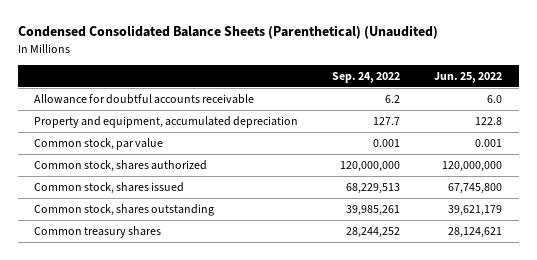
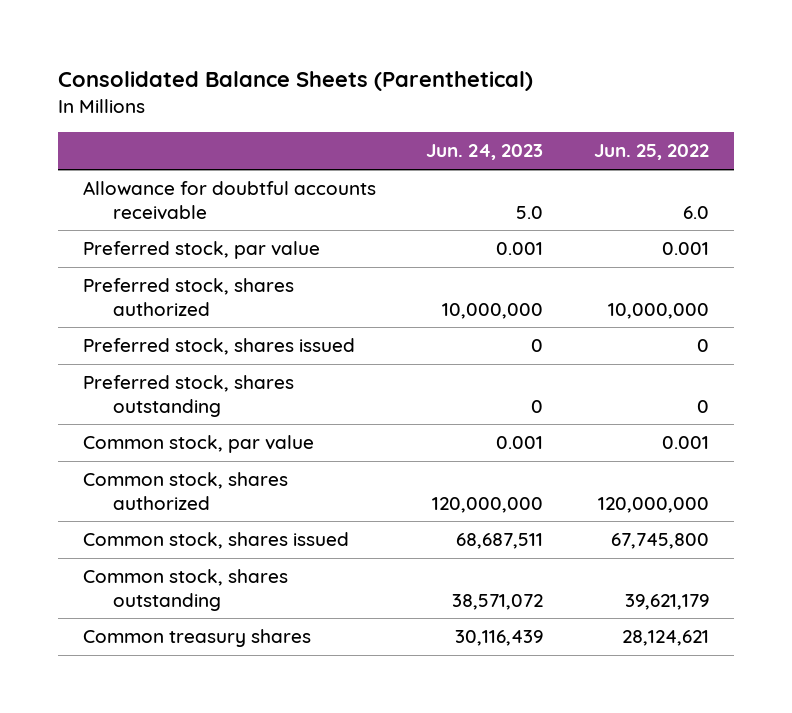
- Condensed Consolidated Balance Sheets (Parenthetical) (Unaudited)
+ Consolidated Balance Sheets (Parenthetical)
- | Sep. 24, 2022 | Jun. 25, 2022
+ | Jun. 24, 2023 | Jun. 25, 2022
- Property and equipment, accumulated depreciation | 127.7 | 122.8
+ Preferred stock, par value | 0.001 | 0.001
+ Preferred stock, shares authorized | 10,000,000 | 10,000,000
+ Preferred stock, shares issued | 0 | 0
+ Preferred stock, shares outstanding | 0 | 0

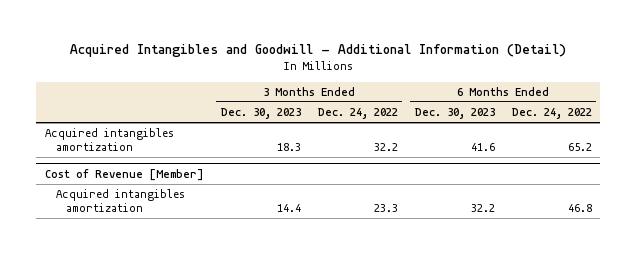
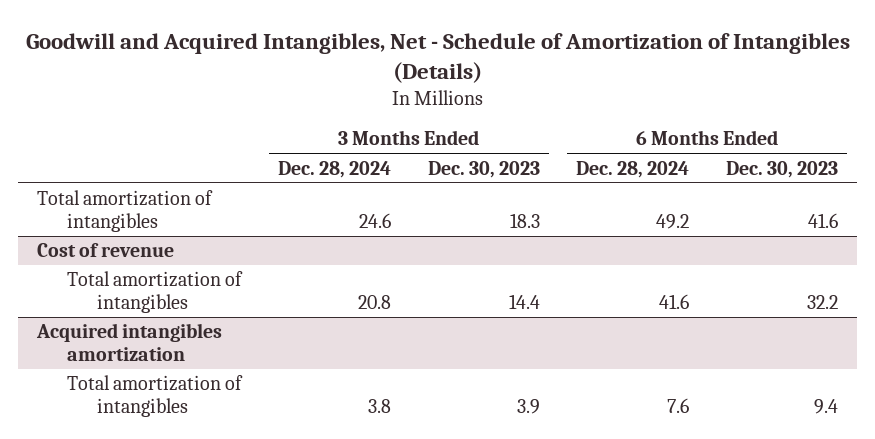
- Acquired Intangibles and Goodwill - Additional Information (Detail)
+ Goodwill and Acquired Intangibles, Net - Schedule of Amortization of Intangibles (Details)
- | 3 Months Ended Dec. 30, 2023 | 3 Months Ended Dec. 24, 2022 | 6 Months Ended Dec. 30, 2023 | 6 Months Ended Dec. 24, 2022
+ | 3 Months Ended Dec. 28, 2024 | 3 Months Ended Dec. 30, 2023 | 6 Months Ended Dec. 28, 2024 | 6 Months Ended Dec. 30, 2023
- Acquired intangibles amortization | 18.3 | 32.2 | 41.6 | 65.2
- Cost of Revenue [Member]
- Acquired intangibles amortization | 14.4 | 23.3 | 32.2 | 46.8
+ Total amortization of intangibles | 24.6 | 18.3 | 49.2 | 41.6
+ Cost of revenue
+ Total amortization of intangibles | 20.8 | 14.4 | 41.6 | 32.2
+ Acquired intangibles amortization
+ Total amortization of intangibles | 3.8 | 3.9 | 7.6 | 9.4

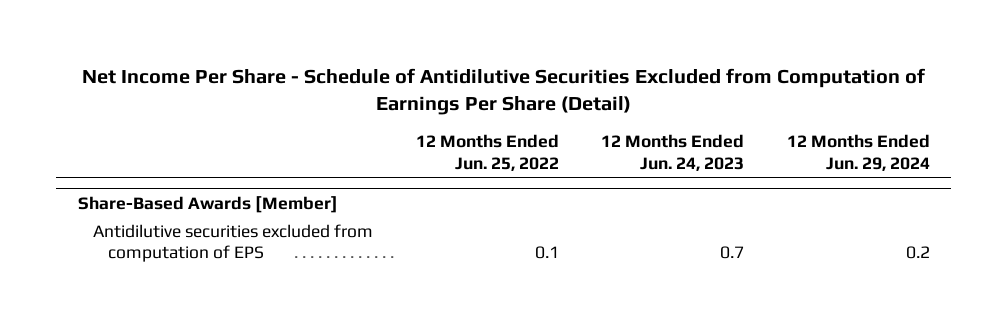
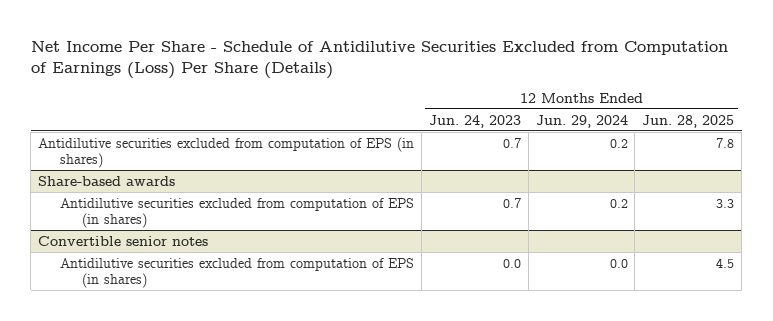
- Net Income Per Share - Schedule of Antidilutive Securities Excluded from Computation of Earnings Per Share (Detail)
+ Net Income Per Share - Schedule of Antidilutive Securities Excluded from Computation of Earnings (Loss) Per Share (Details)
- | 12 Months Ended Jun. 25, 2022 | 12 Months Ended Jun. 24, 2023 | 12 Months Ended Jun. 29, 2024
+ | 12 Months Ended Jun. 24, 2023 | 12 Months Ended Jun. 29, 2024 | 12 Months Ended Jun. 28, 2025
- Share-Based Awards [Member]
- Antidilutive securities excluded from computation of EPS | 0.1 | 0.7 | 0.2
+ Antidilutive securities excluded from computation of EPS (in shares) | 0.7 | 0.2 | 7.8
+ Share-based awards
+ Antidilutive securities excluded from computation of EPS (in shares) | 0.7 | 0.2 | 3.3
+ Convertible senior notes
+ Antidilutive securities excluded from computation of EPS (in shares) | 0.0 | 0.0 | 4.5

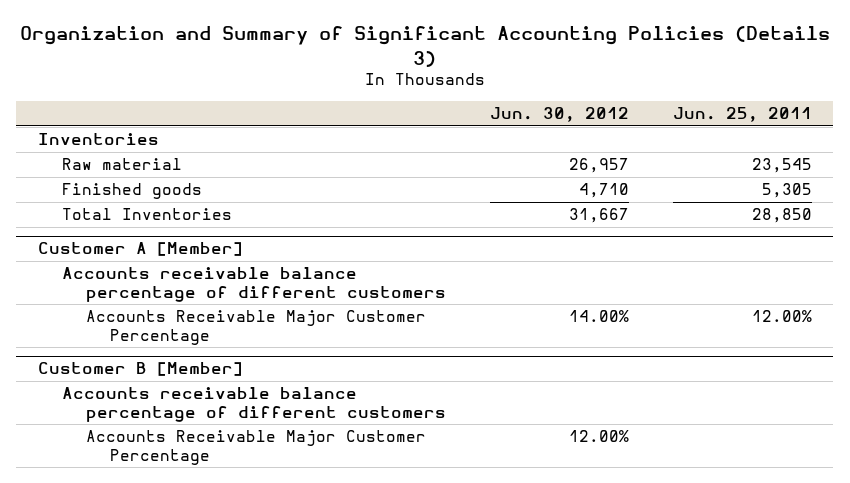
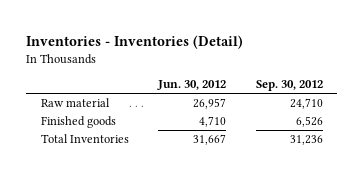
- Organization and Summary of Significant Accounting Policies (Details 3)
+ Inventories - Inventories (Detail)
- | Jun. 30, 2012 | Jun. 25, 2011
+ | Jun. 30, 2012 | Sep. 30, 2012
- Inventories
- Customer A [Member]
- Accounts receivable balance percentage of different customers
- Accounts Receivable Major Customer Percentage | 14.00% | 12.00%
- Customer B [Member]
- Accounts receivable balance percentage of different customers
- Accounts Receivable Major Customer Percentage | 12.00% |

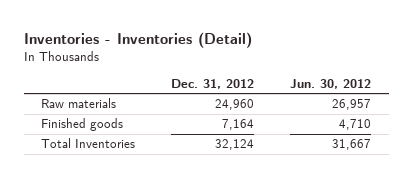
- | Jun. 30, 2012 | Sep. 30, 2012
+ | Dec. 31, 2012 | Jun. 30, 2012
- Raw material | 26,957 | 24,710
+ Raw materials | 24,960 | 26,957

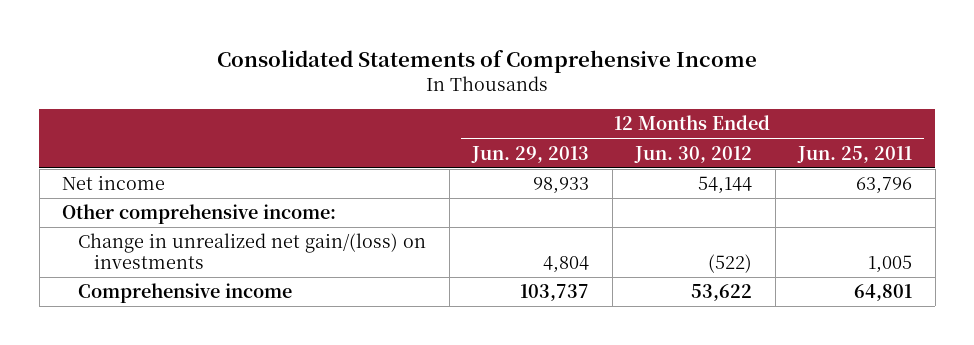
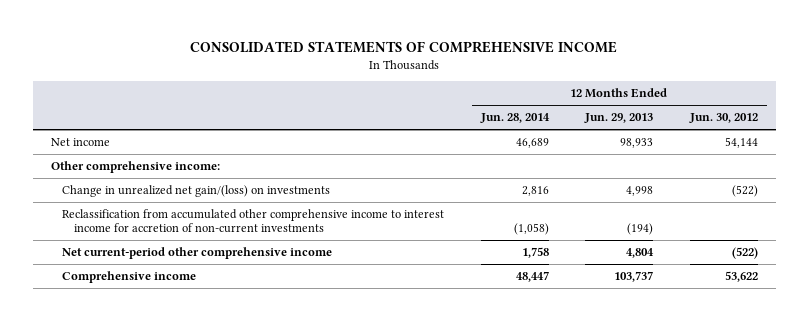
- Consolidated Statements of Comprehensive Income
+ CONSOLIDATED STATEMENTS OF COMPREHENSIVE INCOME
- | 12 Months Ended Jun. 29, 2013 | 12 Months Ended Jun. 30, 2012 | 12 Months Ended Jun. 25, 2011
+ | 12 Months Ended Jun. 28, 2014 | 12 Months Ended Jun. 29, 2013 | 12 Months Ended Jun. 30, 2012
- Change in unrealized net gain/(loss) on investments | 4,804 | (522) | 1,005
+ Change in unrealized net gain/(loss) on investments | 2,816 | 4,998 | (522)
+ Reclassification from accumulated other comprehensive income to interest income for accretion of non-current investments | (1,058) | (194) |
+ Net current-period other comprehensive income | 1,758 | 4,804 | (522)

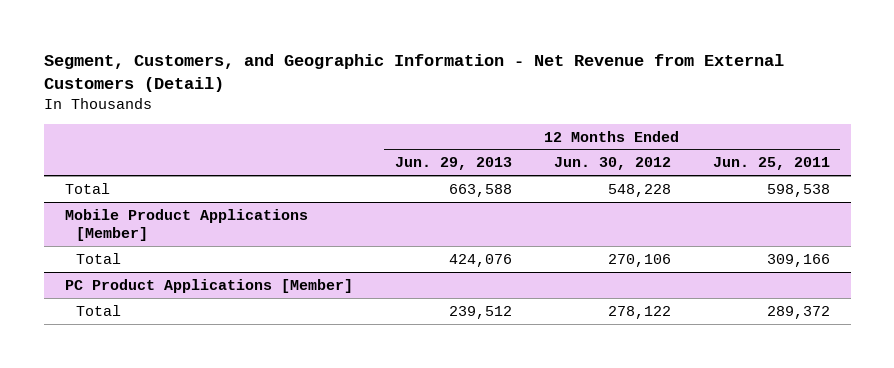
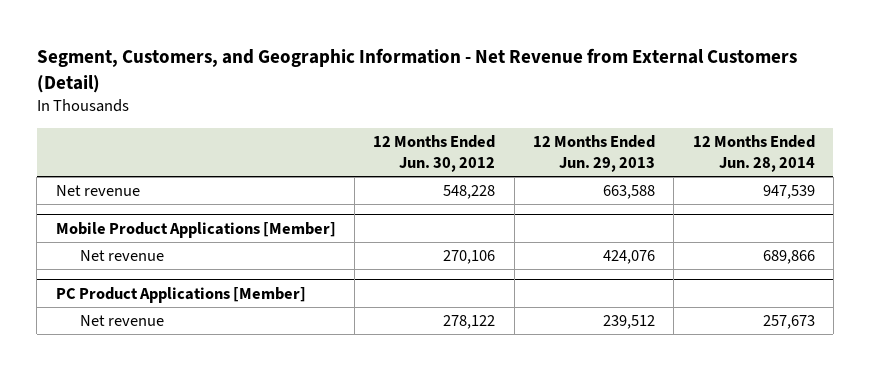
- | 12 Months Ended Jun. 29, 2013 | 12 Months Ended Jun. 30, 2012 | 12 Months Ended Jun. 25, 2011
+ | 12 Months Ended Jun. 30, 2012 | 12 Months Ended Jun. 29, 2013 | 12 Months Ended Jun. 28, 2014
- Total | 663,588 | 548,228 | 598,538
+ Net revenue | 548,228 | 663,588 | 947,539
@ Mobile Product Applications [Member]
- Total | 424,076 | 270,106 | 309,166
+ Net revenue | 270,106 | 424,076 | 689,866
@ PC Product Applications [Member]
- Total | 239,512 | 278,122 | 289,372
+ Net revenue | 278,122 | 239,512 | 257,673

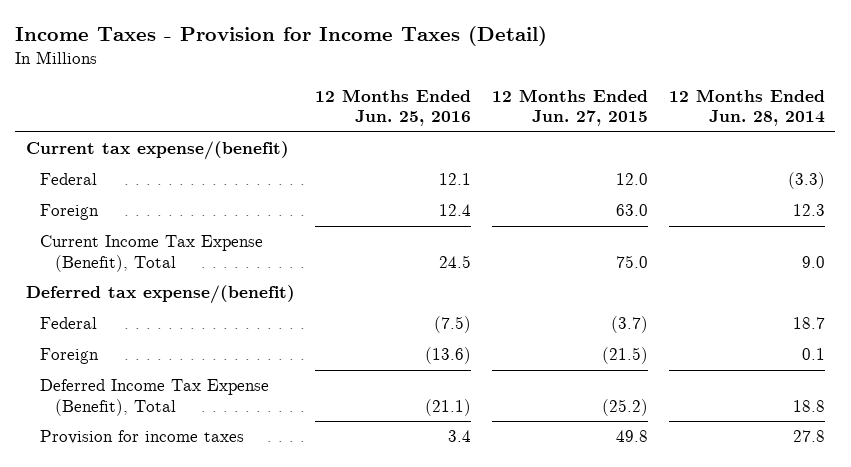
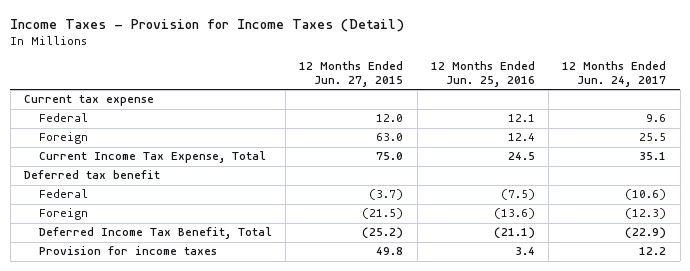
- | 12 Months Ended Jun. 25, 2016 | 12 Months Ended Jun. 27, 2015 | 12 Months Ended Jun. 28, 2014
+ | 12 Months Ended Jun. 27, 2015 | 12 Months Ended Jun. 25, 2016 | 12 Months Ended Jun. 24, 2017
- Current tax expense/(benefit)
+ Current tax expense
- Current Income Tax Expense (Benefit), Total | 24.5 | 75.0 | 9.0
- Deferred tax expense/(benefit)
+ Current Income Tax Expense, Total | 75.0 | 24.5 | 35.1
+ Deferred tax benefit
- Deferred Income Tax Expense (Benefit), Total | (21.1) | (25.2) | 18.8
+ Deferred Income Tax Benefit, Total | (25.2) | (21.1) | (22.9)

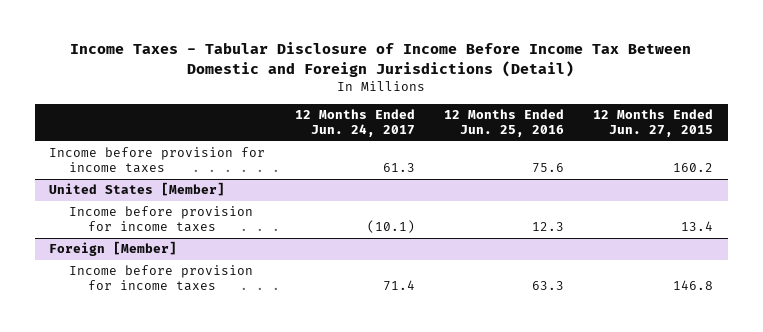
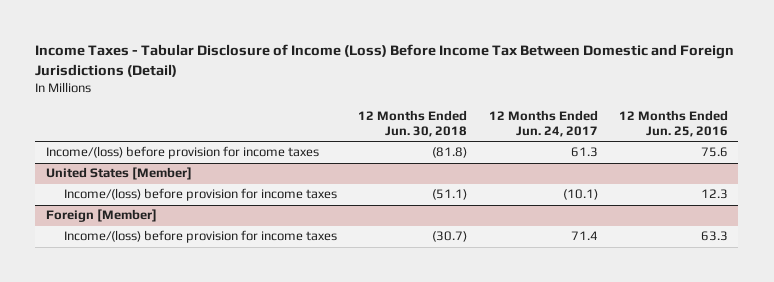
- Income Taxes - Tabular Disclosure of Income Before Income Tax Between Domestic and Foreign Jurisdictions (Detail)
+ Income Taxes - Tabular Disclosure of Income (Loss) Before Income Tax Between Domestic and Foreign Jurisdictions (Detail)
- | 12 Months Ended Jun. 24, 2017 | 12 Months Ended Jun. 25, 2016 | 12 Months Ended Jun. 27, 2015
+ | 12 Months Ended Jun. 30, 2018 | 12 Months Ended Jun. 24, 2017 | 12 Months Ended Jun. 25, 2016
- Income before provision for income taxes | 61.3 | 75.6 | 160.2
+ Income/(loss) before provision for income taxes | (81.8) | 61.3 | 75.6
@ United States [Member]
- Income before provision for income taxes | (10.1) | 12.3 | 13.4
+ Income/(loss) before provision for income taxes | (51.1) | (10.1) | 12.3
@ Foreign [Member]
- Income before provision for income taxes | 71.4 | 63.3 | 146.8
+ Income/(loss) before provision for income taxes | (30.7) | 71.4 | 63.3

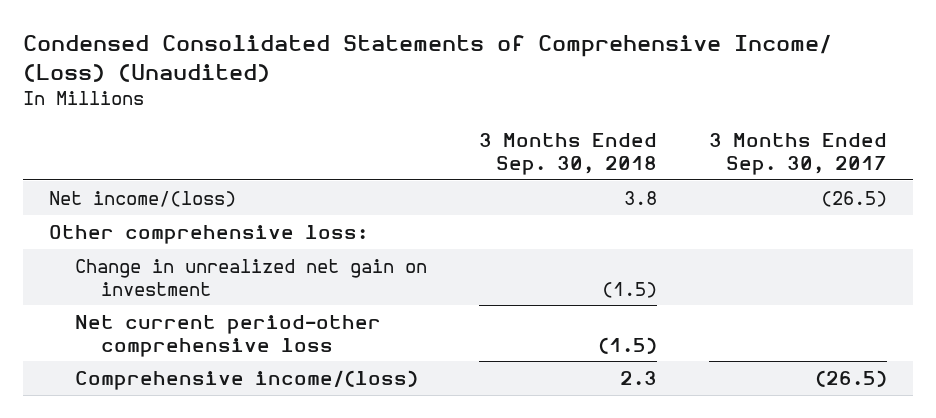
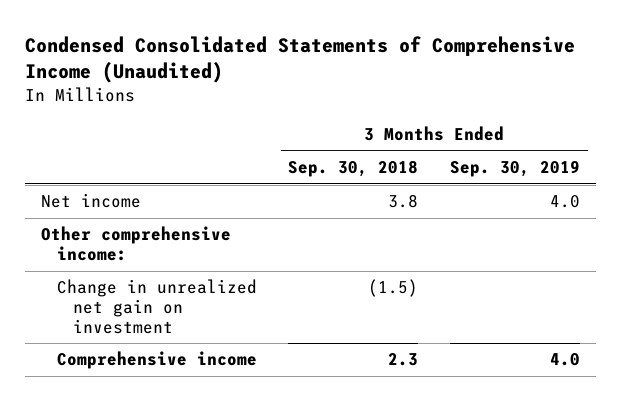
- Condensed Consolidated Statements of Comprehensive Income/ (Loss) (Unaudited)
+ Condensed Consolidated Statements of Comprehensive Income (Unaudited)
- | 3 Months Ended Sep. 30, 2018 | 3 Months Ended Sep. 30, 2017
+ | 3 Months Ended Sep. 30, 2018 | 3 Months Ended Sep. 30, 2019
- Net income/(loss) | 3.8 | (26.5)
- Other comprehensive loss:
+ Net income | 3.8 | 4.0
+ Other comprehensive income:
- Net current period-other comprehensive loss | (1.5) |
- Comprehensive income/(loss) | 2.3 | (26.5)
+ Comprehensive income | 2.3 | 4.0

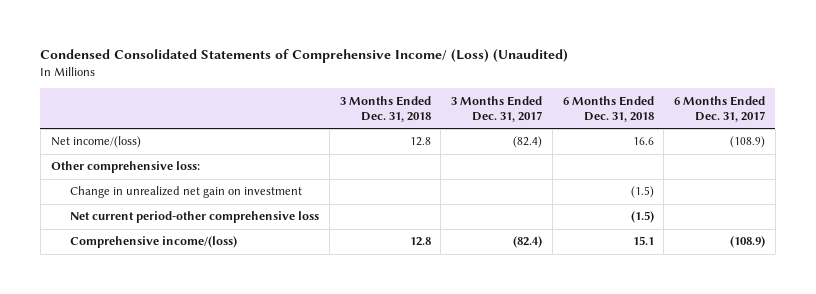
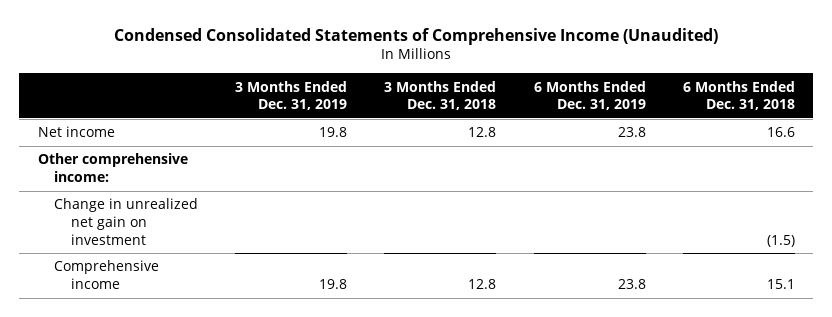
- Condensed Consolidated Statements of Comprehensive Income/ (Loss) (Unaudited)
+ Condensed Consolidated Statements of Comprehensive Income (Unaudited)
- | 3 Months Ended Dec. 31, 2018 | 3 Months Ended Dec. 31, 2017 | 6 Months Ended Dec. 31, 2018 | 6 Months Ended Dec. 31, 2017
+ | 3 Months Ended Dec. 31, 2019 | 3 Months Ended Dec. 31, 2018 | 6 Months Ended Dec. 31, 2019 | 6 Months Ended Dec. 31, 2018
- Net income/(loss) | 12.8 | (82.4) | 16.6 | (108.9)
- Other comprehensive loss:
+ Net income | 19.8 | 12.8 | 23.8 | 16.6
+ Other comprehensive income:
- Net current period-other comprehensive loss | | | (1.5) |
- Comprehensive income/(loss) | 12.8 | (82.4) | 15.1 | (108.9)
+ Comprehensive income | 19.8 | 12.8 | 23.8 | 15.1

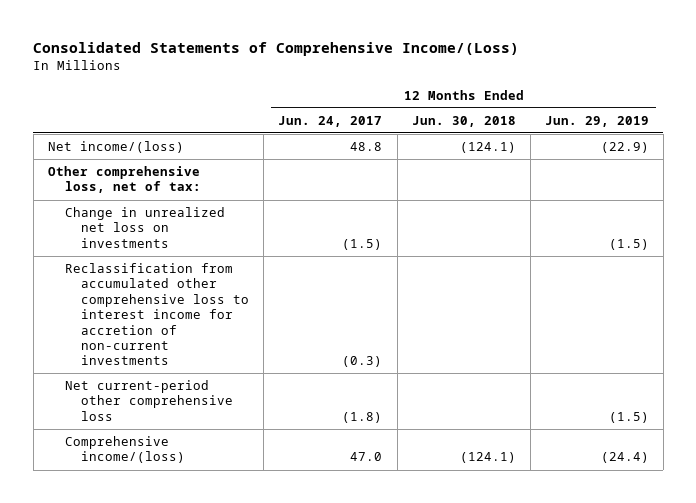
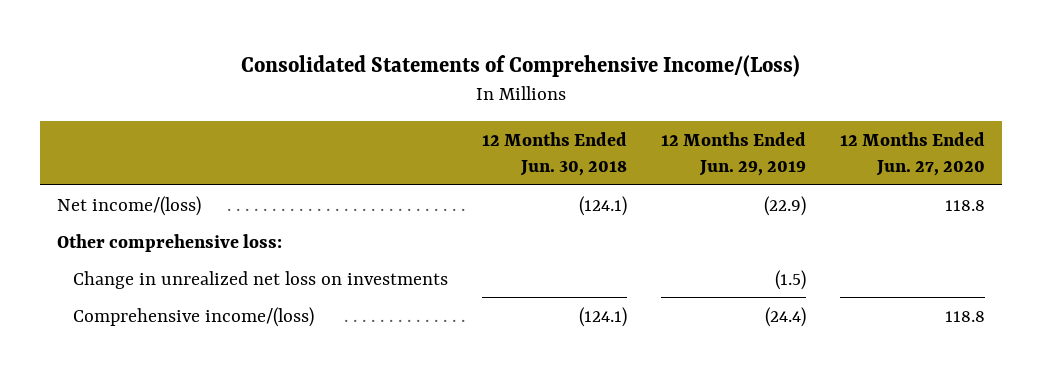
- | 12 Months Ended Jun. 24, 2017 | 12 Months Ended Jun. 30, 2018 | 12 Months Ended Jun. 29, 2019
+ | 12 Months Ended Jun. 30, 2018 | 12 Months Ended Jun. 29, 2019 | 12 Months Ended Jun. 27, 2020
- Other comprehensive loss, net of tax:
+ Other comprehensive loss:
- Reclassification from accumulated other comprehensive loss to interest income for accretion of non-current investments | (0.3) | |
- Net current-period other comprehensive loss | (1.8) | | (1.5)

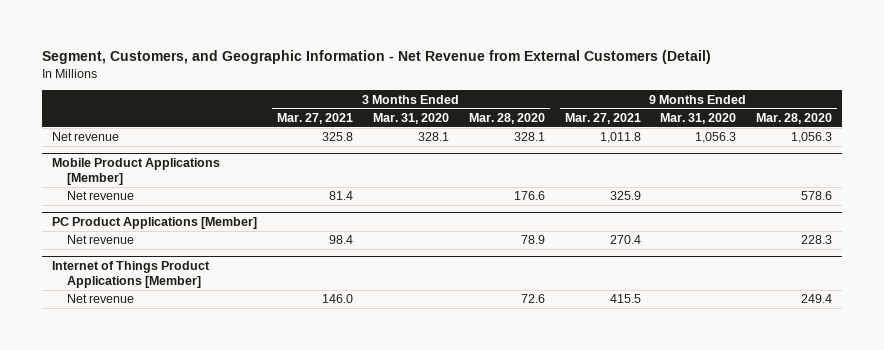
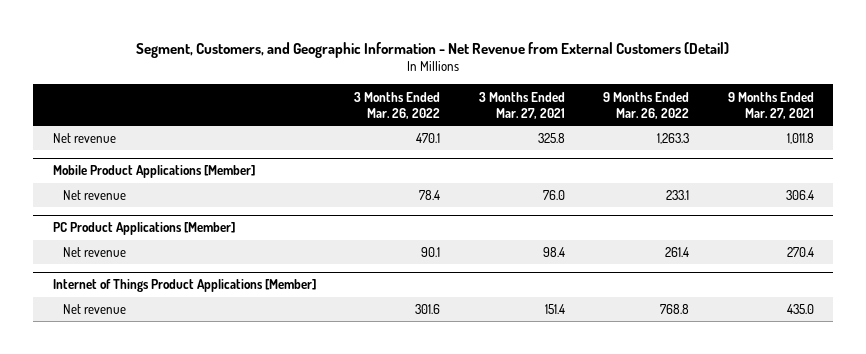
- | 3 Months Ended Mar. 27, 2021 | 3 Months Ended Mar. 31, 2020 | 3 Months Ended Mar. 28, 2020 | 9 Months Ended Mar. 27, 2021 | 9 Months Ended Mar. 31, 2020 | 9 Months Ended Mar. 28, 2020
+ | 3 Months Ended Mar. 26, 2022 | 3 Months Ended Mar. 27, 2021 | 9 Months Ended Mar. 26, 2022 | 9 Months Ended Mar. 27, 2021
@ Mobile Product Applications [Member]
- Net revenue | 81.4 | | 176.6 | 325.9 | | 578.6
+ Net revenue | 78.4 | 76.0 | 233.1 | 306.4
@ Internet of Things Product Applications [Member]
- Net revenue | 146.0 | | 72.6 | 415.5 | | 249.4
+ Net revenue | 301.6 | 151.4 | 768.8 | 435.0

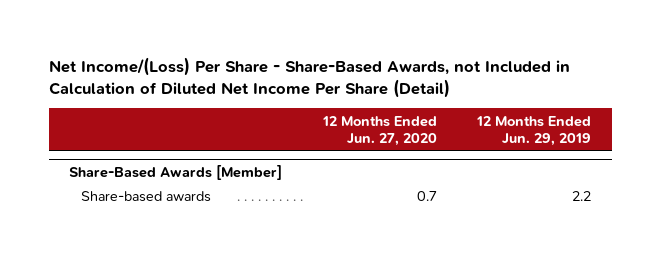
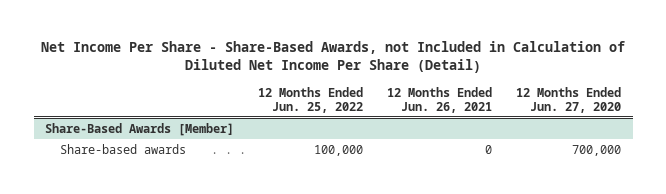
- Net Income/(Loss) Per Share - Share-Based Awards, not Included in Calculation of Diluted Net Income Per Share (Detail)
+ Net Income Per Share - Share-Based Awards, not Included in Calculation of Diluted Net Income Per Share (Detail)
- | 12 Months Ended Jun. 27, 2020 | 12 Months Ended Jun. 29, 2019
+ | 12 Months Ended Jun. 25, 2022 | 12 Months Ended Jun. 26, 2021 | 12 Months Ended Jun. 27, 2020
@ Share-Based Awards [Member]
- Share-based awards | 0.7 | 2.2
+ Share-based awards | 100,000 | 0 | 700,000

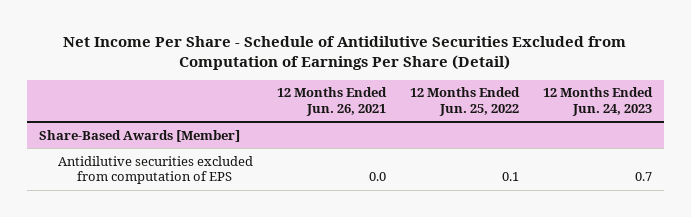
- Net Income Per Share - Share-Based Awards, not Included in Calculation of Diluted Net Income Per Share (Detail)
+ Net Income Per Share - Schedule of Antidilutive Securities Excluded from Computation of Earnings Per Share (Detail)
- | 12 Months Ended Jun. 25, 2022 | 12 Months Ended Jun. 26, 2021 | 12 Months Ended Jun. 27, 2020
+ | 12 Months Ended Jun. 26, 2021 | 12 Months Ended Jun. 25, 2022 | 12 Months Ended Jun. 24, 2023
@ Share-Based Awards [Member]
- Share-based awards | 100,000 | 0 | 700,000
+ Antidilutive securities excluded from computation of EPS | 0.0 | 0.1 | 0.7

